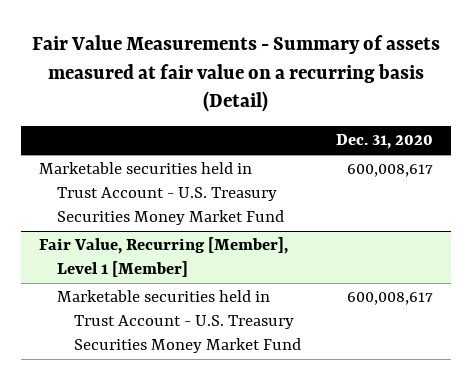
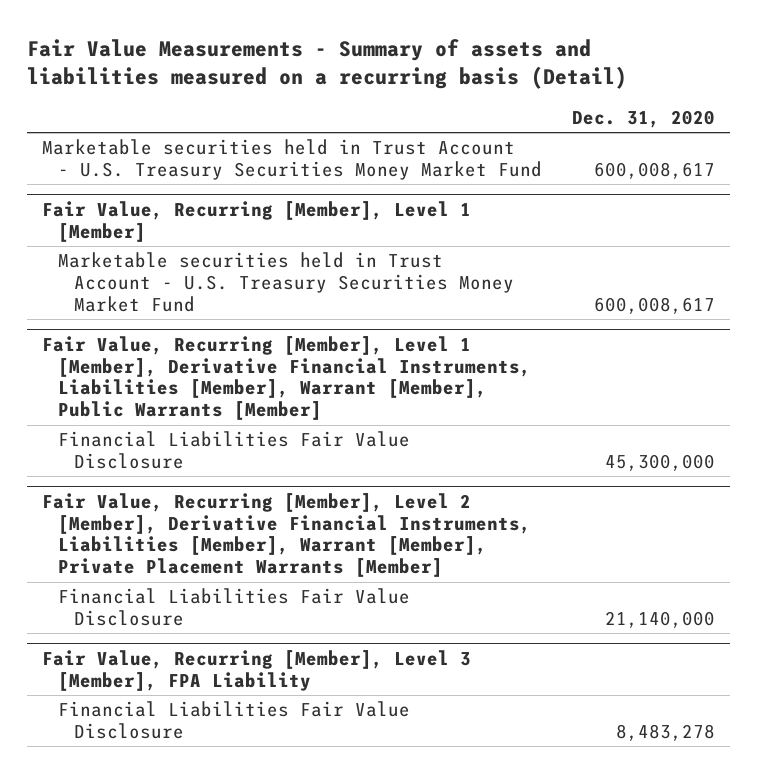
- Fair Value Measurements - Summary of assets measured at fair value on a recurring basis (Detail)
+ Fair Value Measurements - Summary of assets and liabilities measured on a recurring basis (Detail)
+ Fair Value, Recurring [Member], Level 1 [Member], Derivative Financial Instruments, Liabilities [Member], Warrant [Member], Public Warrants [Member]
+ Financial Liabilities Fair Value Disclosure | 45,300,000
+ Fair Value, Recurring [Member], Level 2 [Member], Derivative Financial Instruments, Liabilities [Member], Warrant [Member], Private Placement Warrants [Member]
+ Financial Liabilities Fair Value Disclosure | 21,140,000
+ Fair Value, Recurring [Member], Level 3 [Member], FPA Liability
+ Financial Liabilities Fair Value Disclosure | 8,483,278

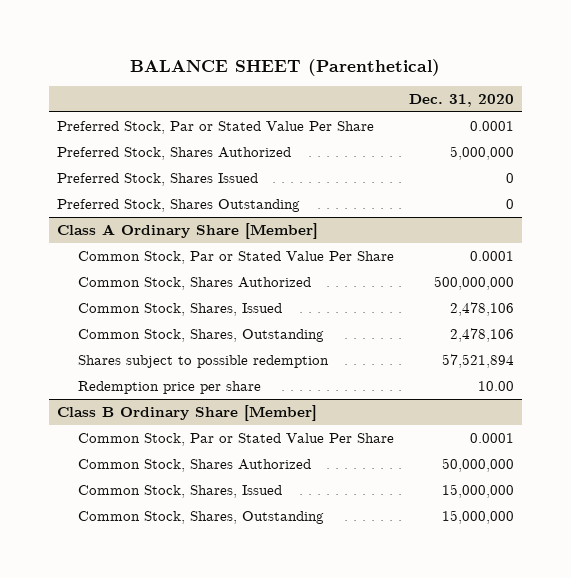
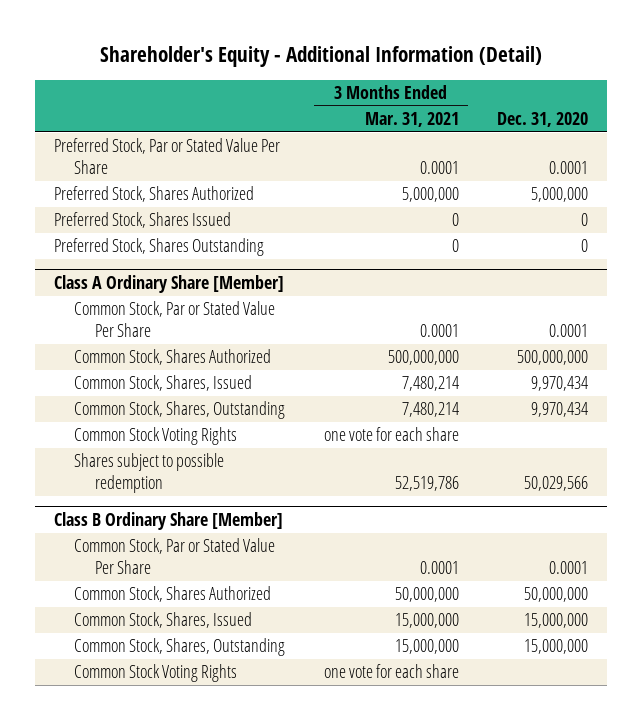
- BALANCE SHEET (Parenthetical)
+ Shareholder's Equity - Additional Information (Detail)
- | Dec. 31, 2020
+ | 3 Months Ended Mar. 31, 2021 | Dec. 31, 2020
@ Class A Ordinary Share [Member]
- Common Stock, Shares, Issued | 2,478,106
- Common Stock, Shares, Outstanding | 2,478,106
- Shares subject to possible redemption | 57,521,894
- Redemption price per share | 10.00
+ Common Stock, Shares, Issued | 7,480,214 | 9,970,434
+ Common Stock, Shares, Outstanding | 7,480,214 | 9,970,434
+ Common Stock Voting Rights | one vote for each share |
+ Shares subject to possible redemption | 52,519,786 | 50,029,566
@ Class B Ordinary Share [Member]
+ Common Stock Voting Rights | one vote for each share |

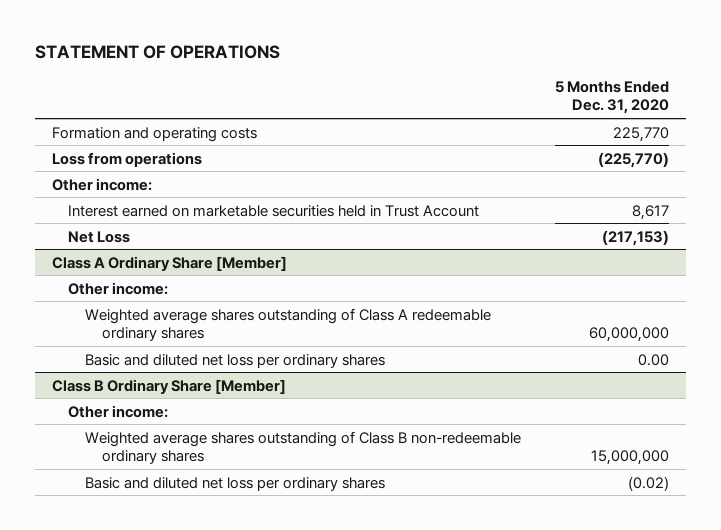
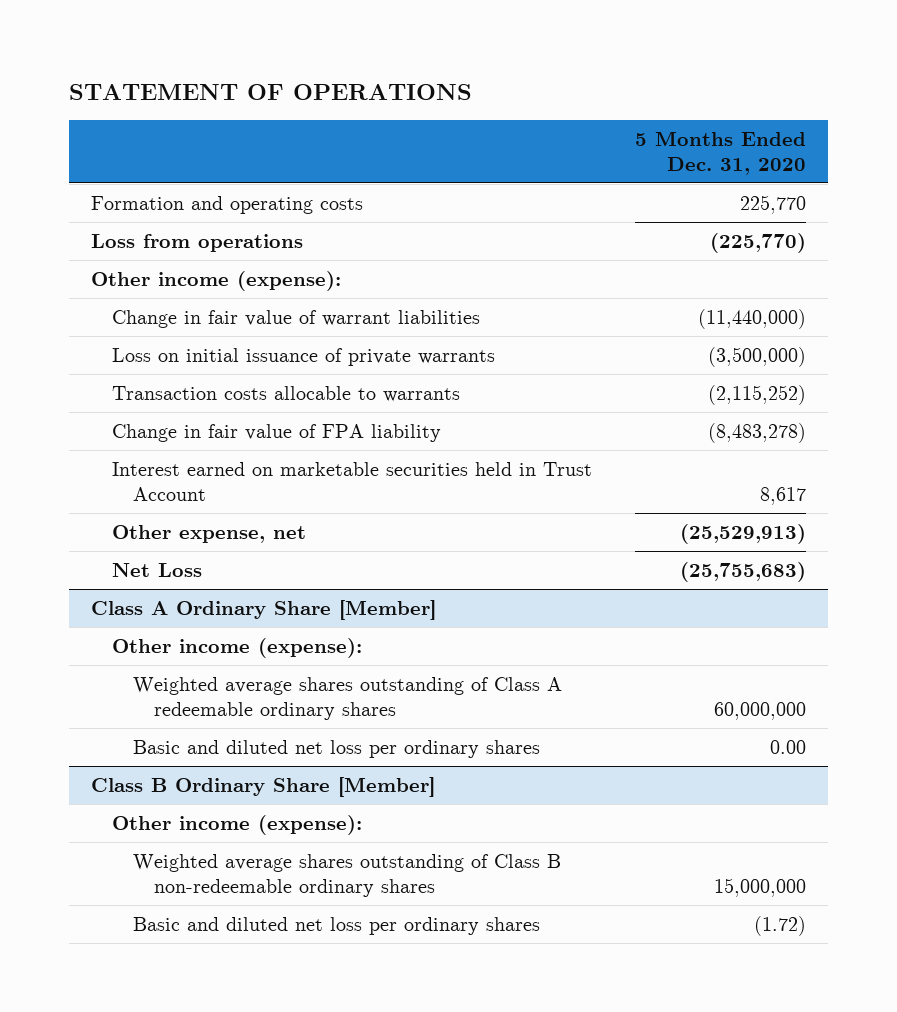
- Other income:
+ Other income (expense):
+ Change in fair value of warrant liabilities | (11,440,000)
+ Loss on initial issuance of private warrants | (3,500,000)
+ Transaction costs allocable to warrants | (2,115,252)
+ Change in fair value of FPA liability | (8,483,278)
- Net Loss | (217,153)
+ Other expense, net | (25,529,913)
+ Net Loss | (25,755,683)
@ Class A Ordinary Share [Member]
- Other income:
+ Other income (expense):
@ Class B Ordinary Share [Member]
- Other income:
+ Other income (expense):
- Basic and diluted net loss per ordinary shares | (0.02)
+ Basic and diluted net loss per ordinary shares | (1.72)

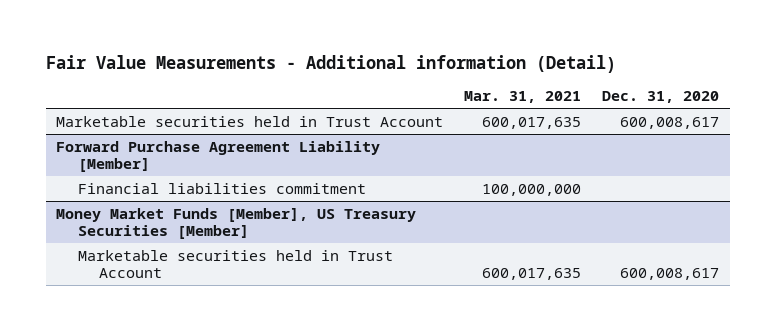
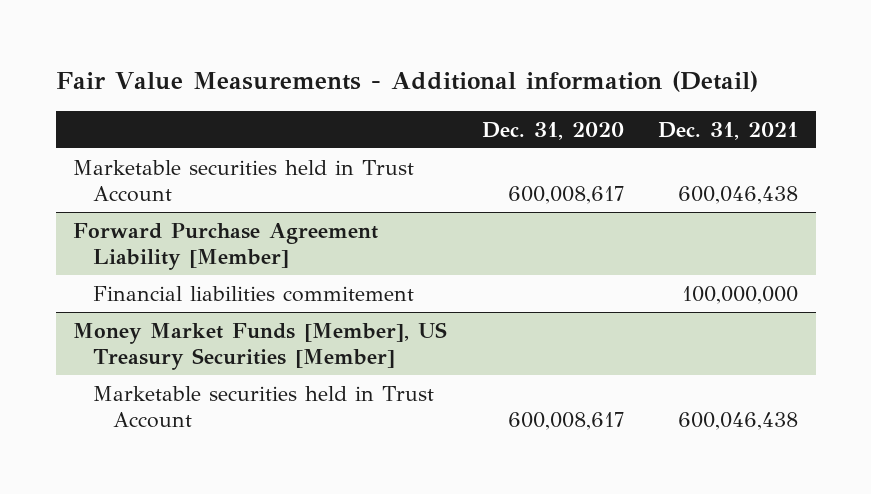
- | Mar. 31, 2021 | Dec. 31, 2020
+ | Dec. 31, 2020 | Dec. 31, 2021
@ Forward Purchase Agreement Liability [Member]
- Financial liabilities commitment | 100,000,000 |
+ Financial liabilities commitement | | 100,000,000

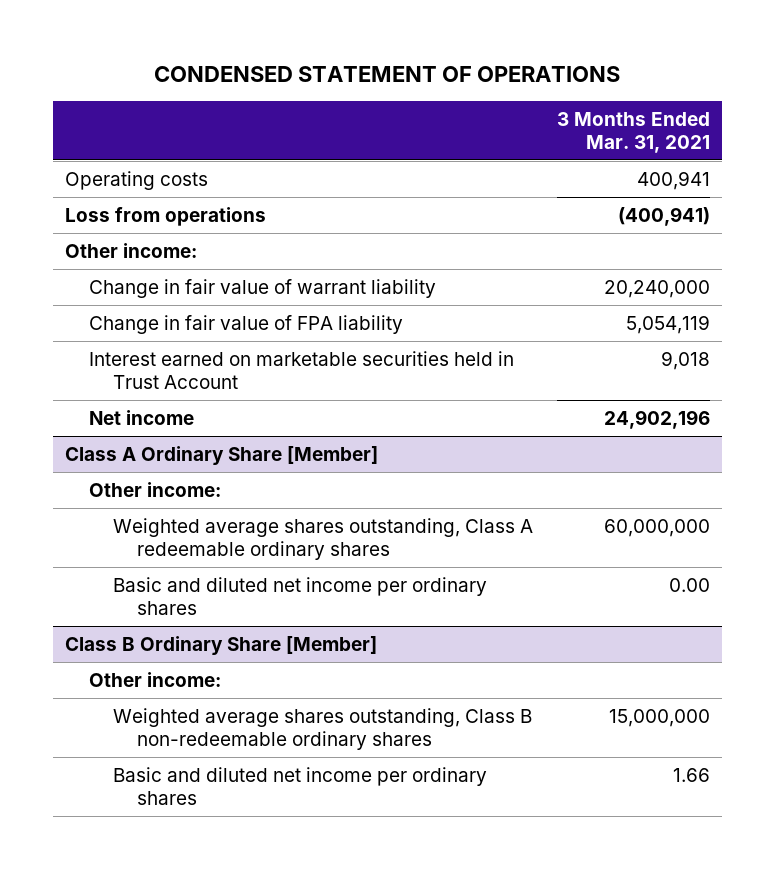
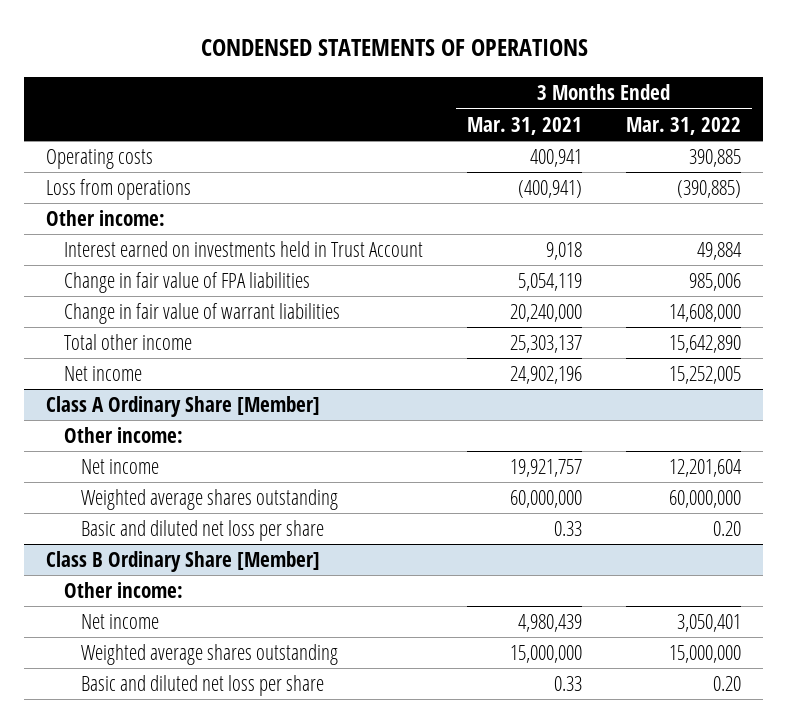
- CONDENSED STATEMENT OF OPERATIONS
+ CONDENSED STATEMENTS OF OPERATIONS
- | 3 Months Ended Mar. 31, 2021
+ | 3 Months Ended Mar. 31, 2021 | 3 Months Ended Mar. 31, 2022
- Change in fair value of warrant liability | 20,240,000
- Change in fair value of FPA liability | 5,054,119
- Interest earned on marketable securities held in Trust Account | 9,018
+ Interest earned on investments held in Trust Account | 9,018 | 49,884
+ Change in fair value of FPA liabilities | 5,054,119 | 985,006
+ Change in fair value of warrant liabilities | 20,240,000 | 14,608,000
+ Total other income | 25,303,137 | 15,642,890
@ Class A Ordinary Share [Member]
- Weighted average shares outstanding, Class A redeemable ordinary shares | 60,000,000
- Basic and diluted net income per ordinary shares | 0.00
+ Net income | 19,921,757 | 12,201,604
+ Weighted average shares outstanding | 60,000,000 | 60,000,000
+ Basic and diluted net loss per share | 0.33 | 0.20
@ Class B Ordinary Share [Member]
- Weighted average shares outstanding, Class B non-redeemable ordinary shares | 15,000,000
- Basic and diluted net income per ordinary shares | 1.66
+ Net income | 4,980,439 | 3,050,401
+ Weighted average shares outstanding | 15,000,000 | 15,000,000
+ Basic and diluted net loss per share | 0.33 | 0.20

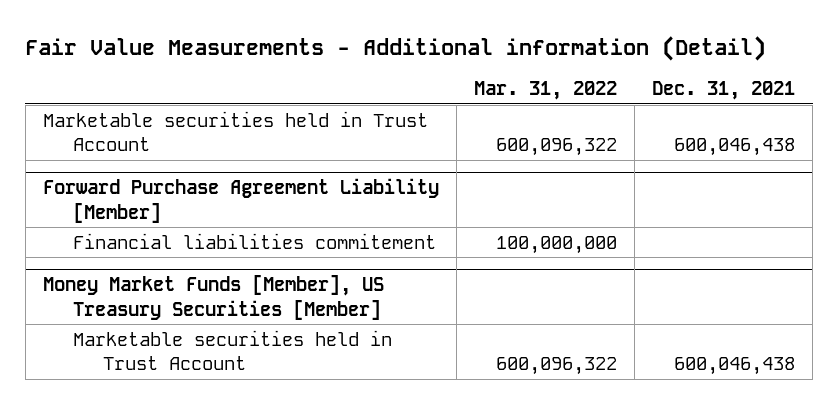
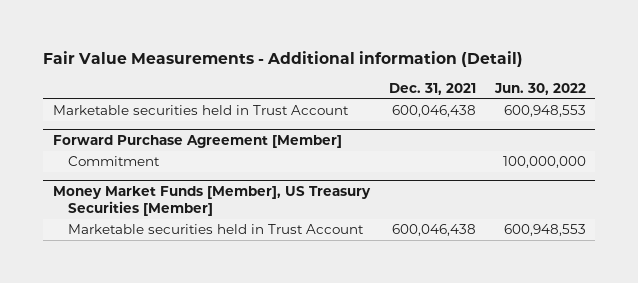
- | Mar. 31, 2022 | Dec. 31, 2021
+ | Dec. 31, 2021 | Jun. 30, 2022
- Forward Purchase Agreement Liability [Member]
- Financial liabilities commitement | 100,000,000 |
+ Forward Purchase Agreement [Member]
+ Commitment | | 100,000,000

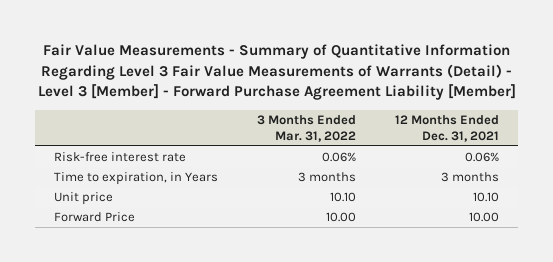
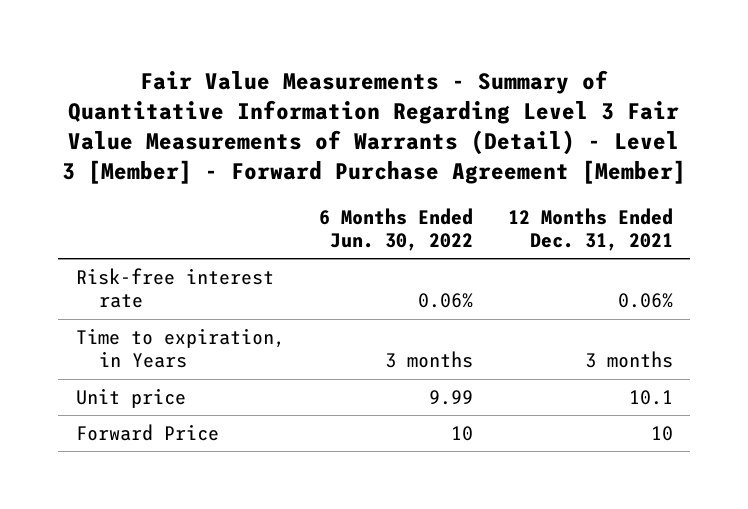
- Fair Value Measurements - Summary of Quantitative Information Regarding Level 3 Fair Value Measurements of Warrants (Detail) - Level 3 [Member] - Forward Purchase Agreement Liability [Member]
+ Fair Value Measurements - Summary of Quantitative Information Regarding Level 3 Fair Value Measurements of Warrants (Detail) - Level 3 [Member] - Forward Purchase Agreement [Member]
- | 3 Months Ended Mar. 31, 2022 | 12 Months Ended Dec. 31, 2021
+ | 6 Months Ended Jun. 30, 2022 | 12 Months Ended Dec. 31, 2021
- Unit price | 10.10 | 10.10
- Forward Price | 10.00 | 10.00
+ Unit price | 9.99 | 10.1
+ Forward Price | 10 | 10

